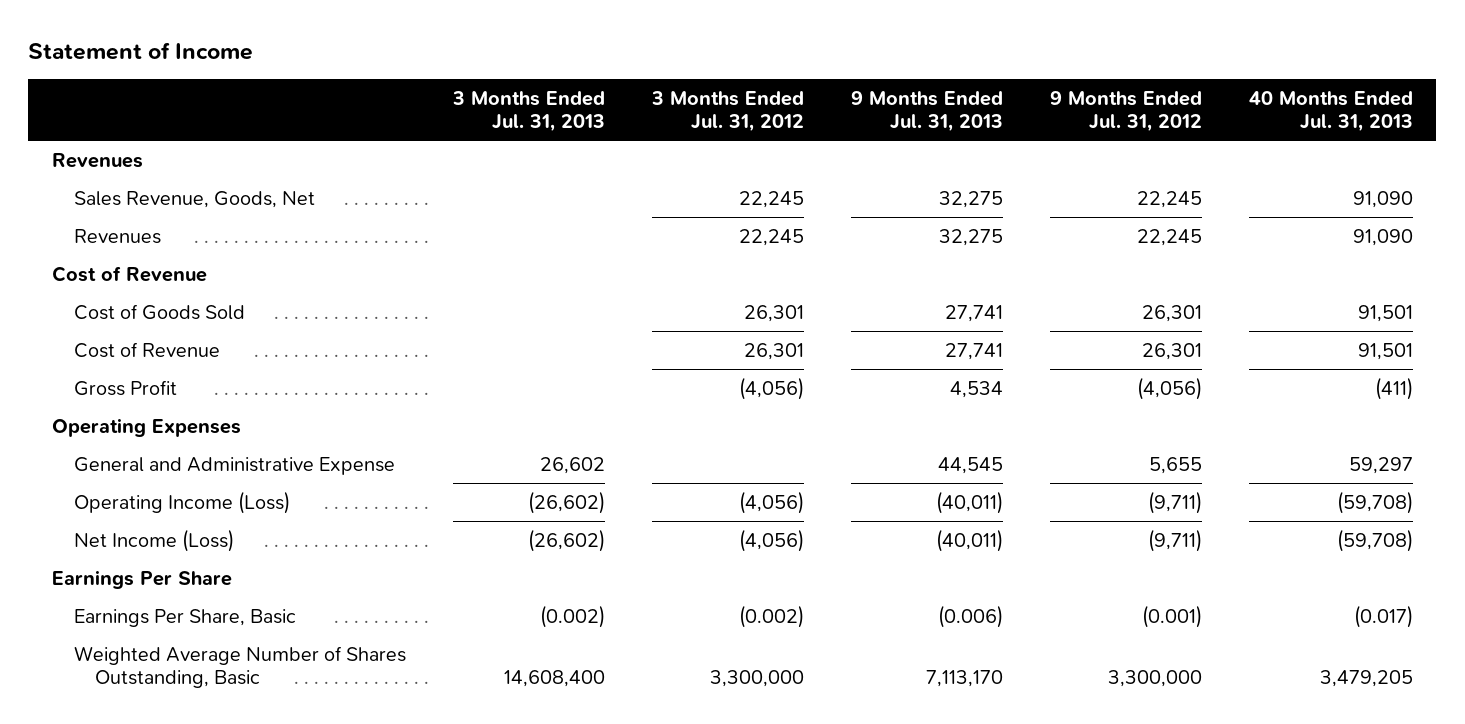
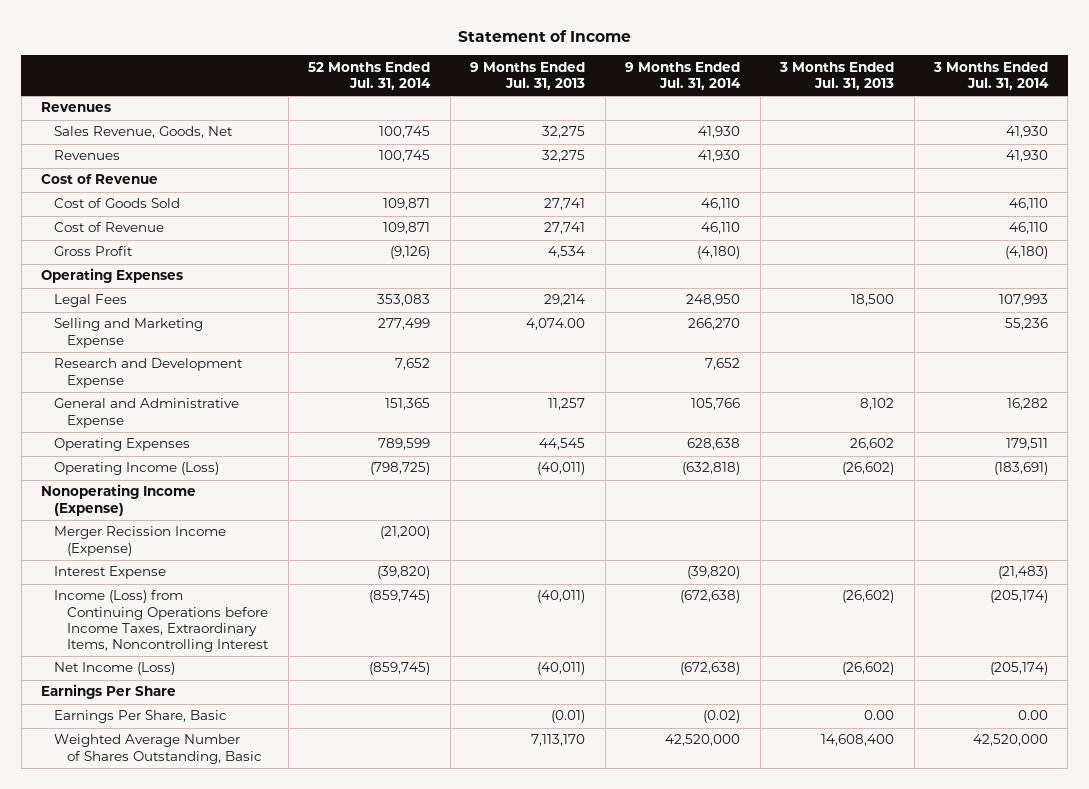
- | 3 Months Ended Jul. 31, 2013 | 3 Months Ended Jul. 31, 2012 | 9 Months Ended Jul. 31, 2013 | 9 Months Ended Jul. 31, 2012 | 40 Months Ended Jul. 31, 2013
+ | 52 Months Ended Jul. 31, 2014 | 9 Months Ended Jul. 31, 2013 | 9 Months Ended Jul. 31, 2014 | 3 Months Ended Jul. 31, 2013 | 3 Months Ended Jul. 31, 2014
- General and Administrative Expense | 26,602 | | 44,545 | 5,655 | 59,297
+ Legal Fees | 353,083 | 29,214 | 248,950 | 18,500 | 107,993
+ Selling and Marketing Expense | 277,499 | 4,074.00 | 266,270 | | 55,236
+ Research and Development Expense | 7,652 | | 7,652 | |
+ General and Administrative Expense | 151,365 | 11,257 | 105,766 | 8,102 | 16,282
+ Operating Expenses | 789,599 | 44,545 | 628,638 | 26,602 | 179,511
+ Nonoperating Income (Expense)
+ Merger Recission Income (Expense) | (21,200) | | | |
+ Interest Expense | (39,820) | | (39,820) | | (21,483)
+ Income (Loss) from Continuing Operations before Income Taxes, Extraordinary Items, Noncontrolling Interest | (859,745) | (40,011) | (672,638) | (26,602) | (205,174)
- Earnings Per Share, Basic | (0.002) | (0.002) | (0.006) | (0.001) | (0.017)
+ Earnings Per Share, Basic | | (0.01) | (0.02) | 0.00 | 0.00

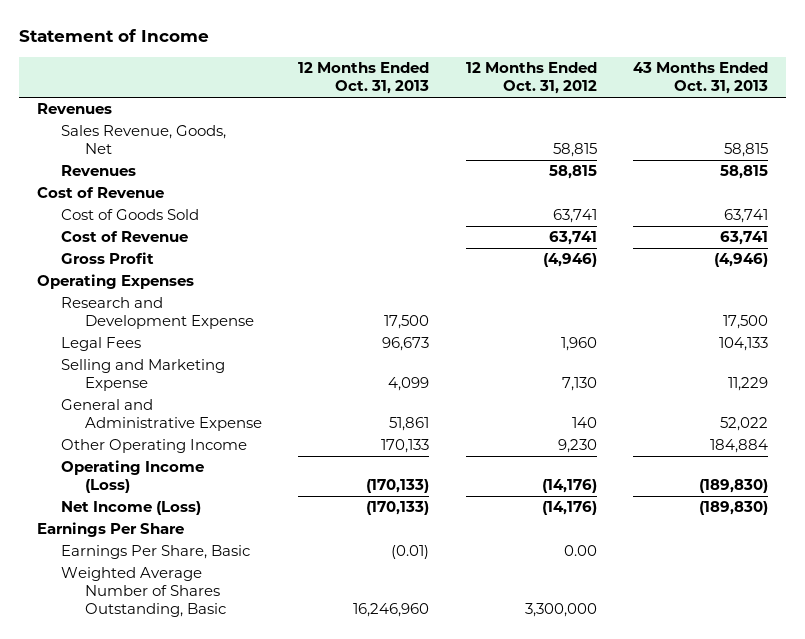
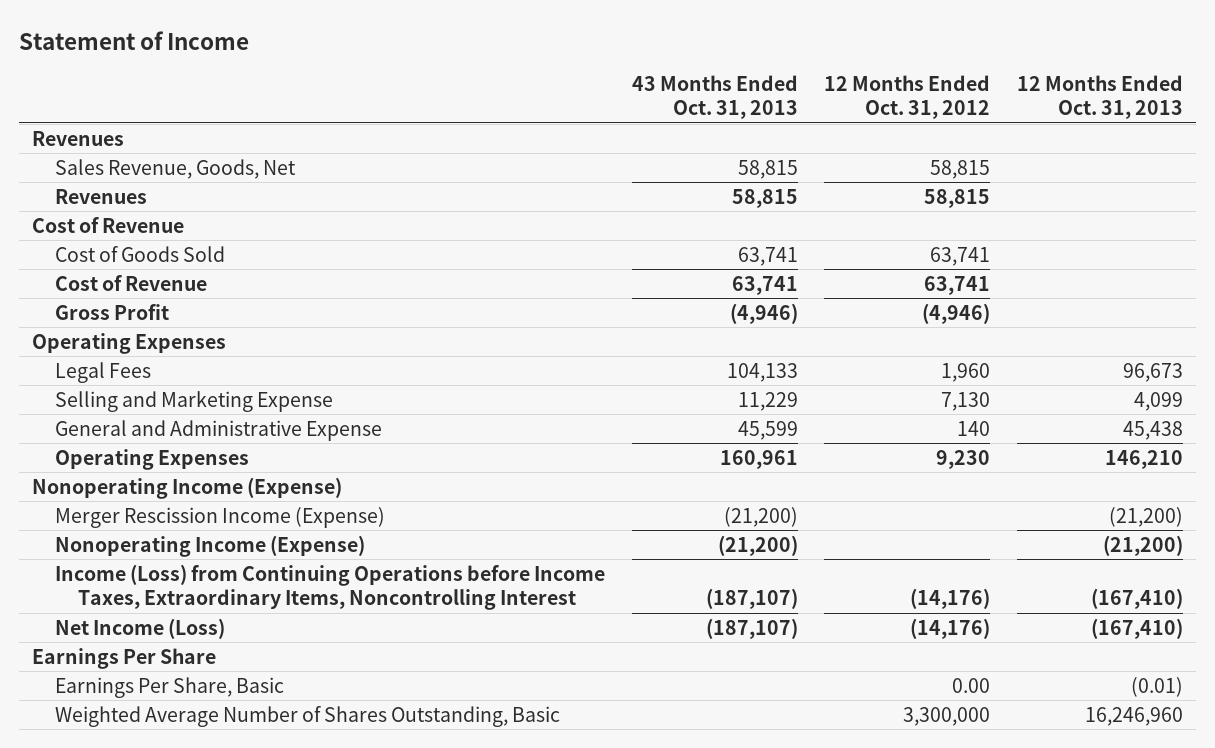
- | 12 Months Ended Oct. 31, 2013 | 12 Months Ended Oct. 31, 2012 | 43 Months Ended Oct. 31, 2013
+ | 43 Months Ended Oct. 31, 2013 | 12 Months Ended Oct. 31, 2012 | 12 Months Ended Oct. 31, 2013
- Research and Development Expense | 17,500 | | 17,500
- General and Administrative Expense | 51,861 | 140 | 52,022
- Other Operating Income | 170,133 | 9,230 | 184,884
- Operating Income (Loss) | (170,133) | (14,176) | (189,830)
- Net Income (Loss) | (170,133) | (14,176) | (189,830)
+ General and Administrative Expense | 45,599 | 140 | 45,438
+ Operating Expenses | 160,961 | 9,230 | 146,210
+ Nonoperating Income (Expense)
+ Merger Rescission Income (Expense) | (21,200) | | (21,200)
+ Nonoperating Income (Expense) | (21,200) | | (21,200)
+ Income (Loss) from Continuing Operations before Income Taxes, Extraordinary Items, Noncontrolling Interest | (187,107) | (14,176) | (167,410)
+ Net Income (Loss) | (187,107) | (14,176) | (167,410)

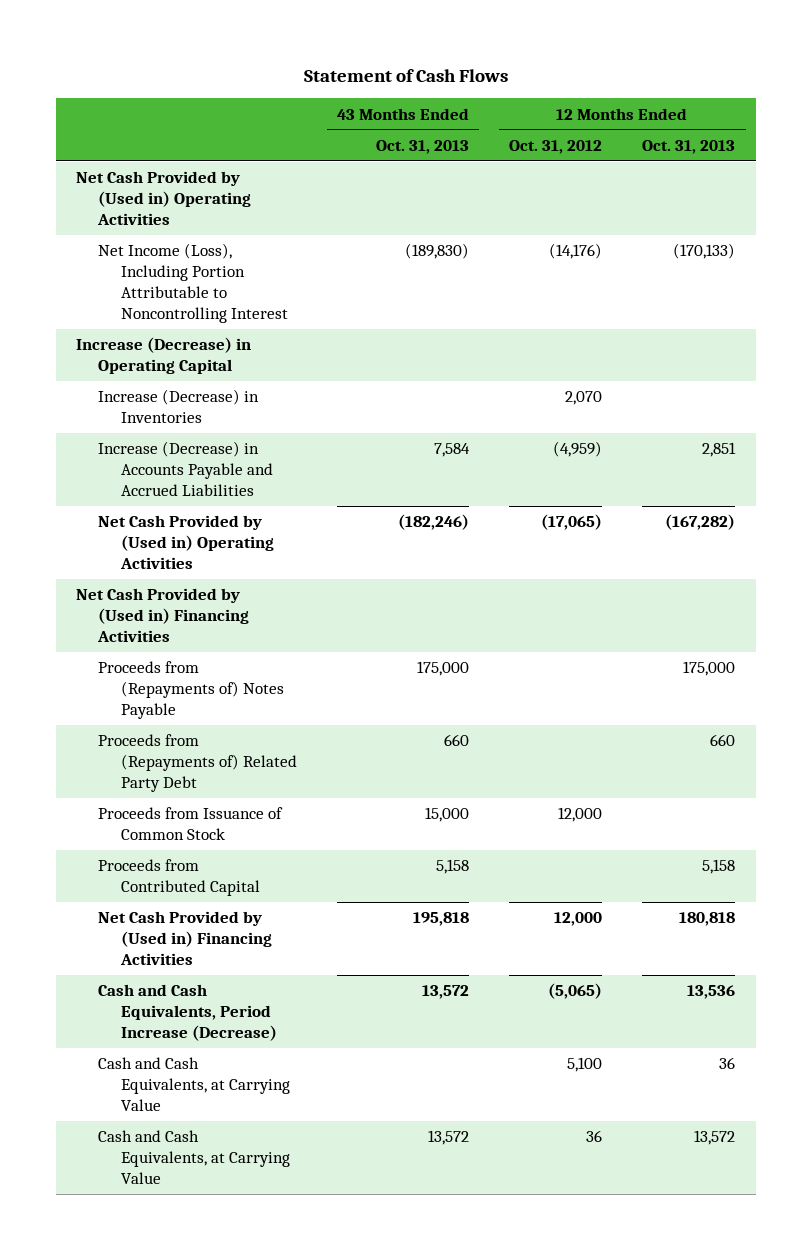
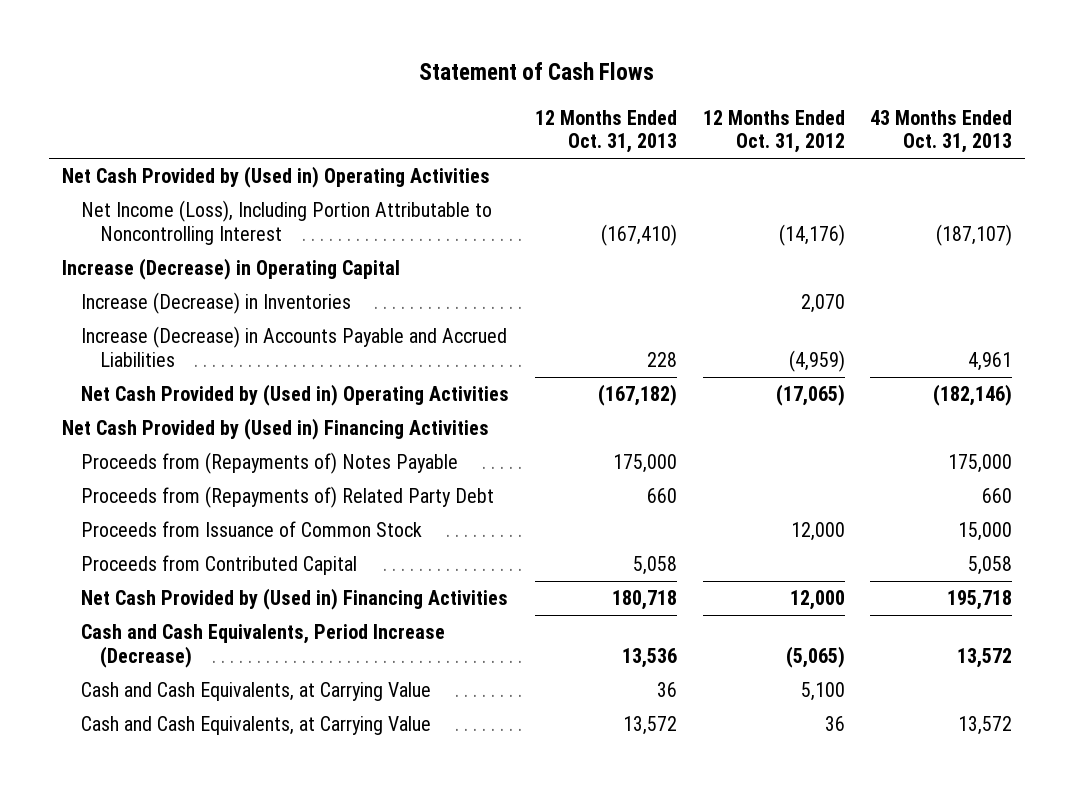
- | 43 Months Ended Oct. 31, 2013 | 12 Months Ended Oct. 31, 2012 | 12 Months Ended Oct. 31, 2013
+ | 12 Months Ended Oct. 31, 2013 | 12 Months Ended Oct. 31, 2012 | 43 Months Ended Oct. 31, 2013
- Net Income (Loss), Including Portion Attributable to Noncontrolling Interest | (189,830) | (14,176) | (170,133)
+ Net Income (Loss), Including Portion Attributable to Noncontrolling Interest | (167,410) | (14,176) | (187,107)
- Increase (Decrease) in Accounts Payable and Accrued Liabilities | 7,584 | (4,959) | 2,851
- Net Cash Provided by (Used in) Operating Activities | (182,246) | (17,065) | (167,282)
+ Increase (Decrease) in Accounts Payable and Accrued Liabilities | 228 | (4,959) | 4,961
+ Net Cash Provided by (Used in) Operating Activities | (167,182) | (17,065) | (182,146)
- Proceeds from Contributed Capital | 5,158 | | 5,158
- Net Cash Provided by (Used in) Financing Activities | 195,818 | 12,000 | 180,818
+ Proceeds from Contributed Capital | 5,058 | | 5,058
+ Net Cash Provided by (Used in) Financing Activities | 180,718 | 12,000 | 195,718

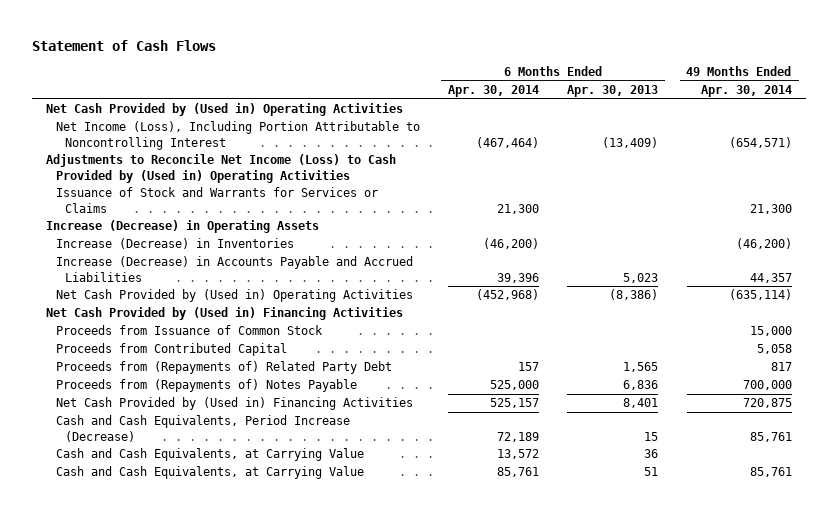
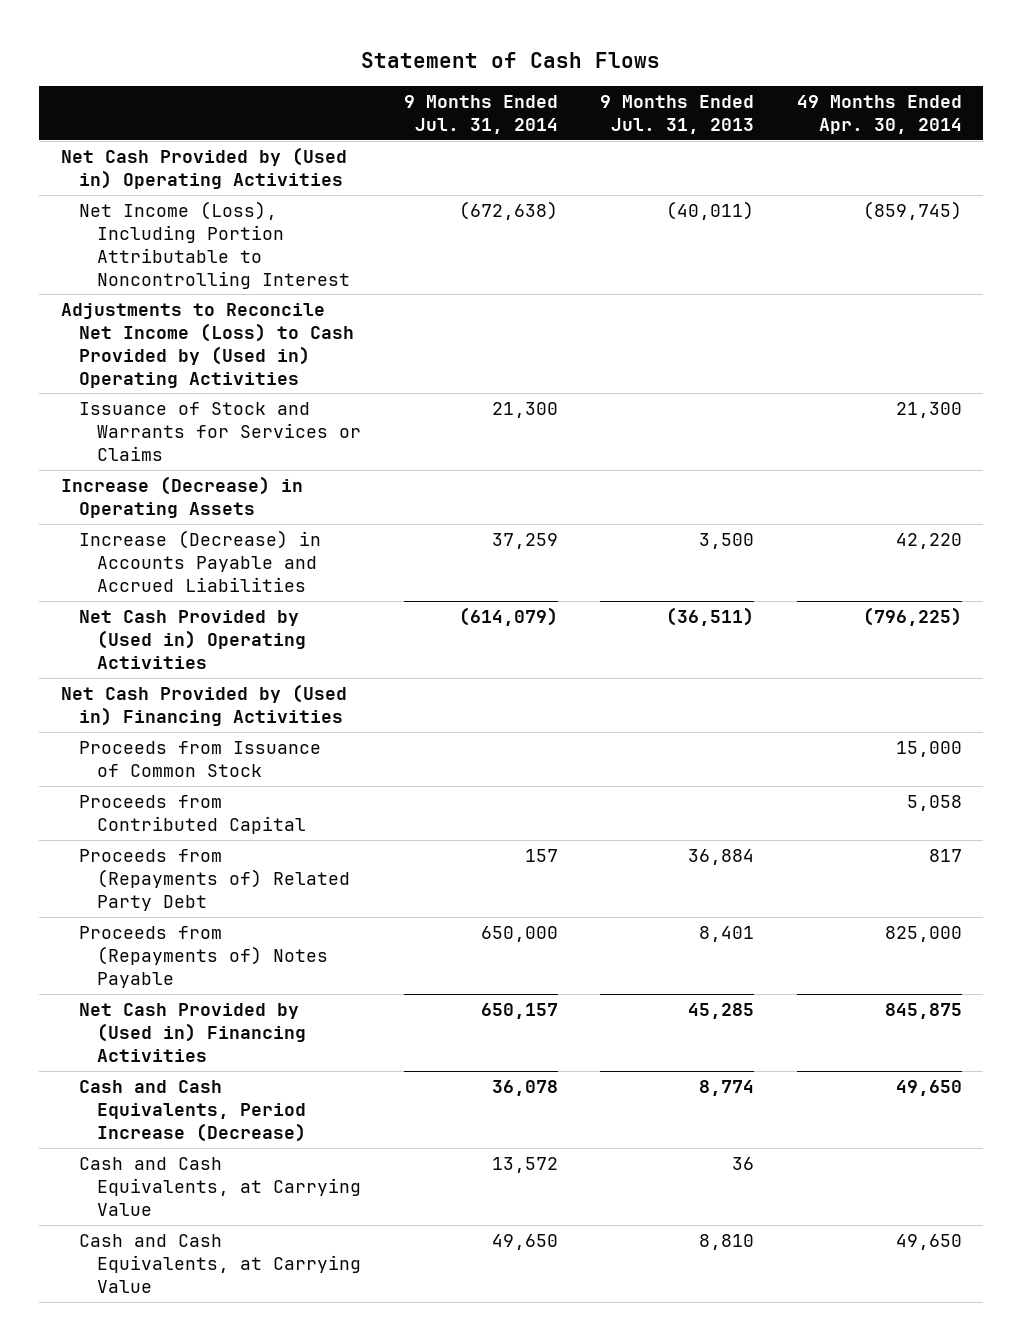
- | 6 Months Ended Apr. 30, 2014 | 6 Months Ended Apr. 30, 2013 | 49 Months Ended Apr. 30, 2014
+ | 9 Months Ended Jul. 31, 2014 | 9 Months Ended Jul. 31, 2013 | 49 Months Ended Apr. 30, 2014
- Net Income (Loss), Including Portion Attributable to Noncontrolling Interest | (467,464) | (13,409) | (654,571)
+ Net Income (Loss), Including Portion Attributable to Noncontrolling Interest | (672,638) | (40,011) | (859,745)
- Increase (Decrease) in Inventories | (46,200) | | (46,200)
- Increase (Decrease) in Accounts Payable and Accrued Liabilities | 39,396 | 5,023 | 44,357
- Net Cash Provided by (Used in) Operating Activities | (452,968) | (8,386) | (635,114)
+ Increase (Decrease) in Accounts Payable and Accrued Liabilities | 37,259 | 3,500 | 42,220
+ Net Cash Provided by (Used in) Operating Activities | (614,079) | (36,511) | (796,225)
- Proceeds from (Repayments of) Notes Payable | 525,000 | 6,836 | 700,000
- Net Cash Provided by (Used in) Financing Activities | 525,157 | 8,401 | 720,875
- Cash and Cash Equivalents, Period Increase (Decrease) | 72,189 | 15 | 85,761
+ Proceeds from (Repayments of) Notes Payable | 650,000 | 8,401 | 825,000
+ Net Cash Provided by (Used in) Financing Activities | 650,157 | 45,285 | 845,875
+ Cash and Cash Equivalents, Period Increase (Decrease) | 36,078 | 8,774 | 49,650
- Cash and Cash Equivalents, at Carrying Value | 85,761 | 51 | 85,761
+ Cash and Cash Equivalents, at Carrying Value | 49,650 | 8,810 | 49,650

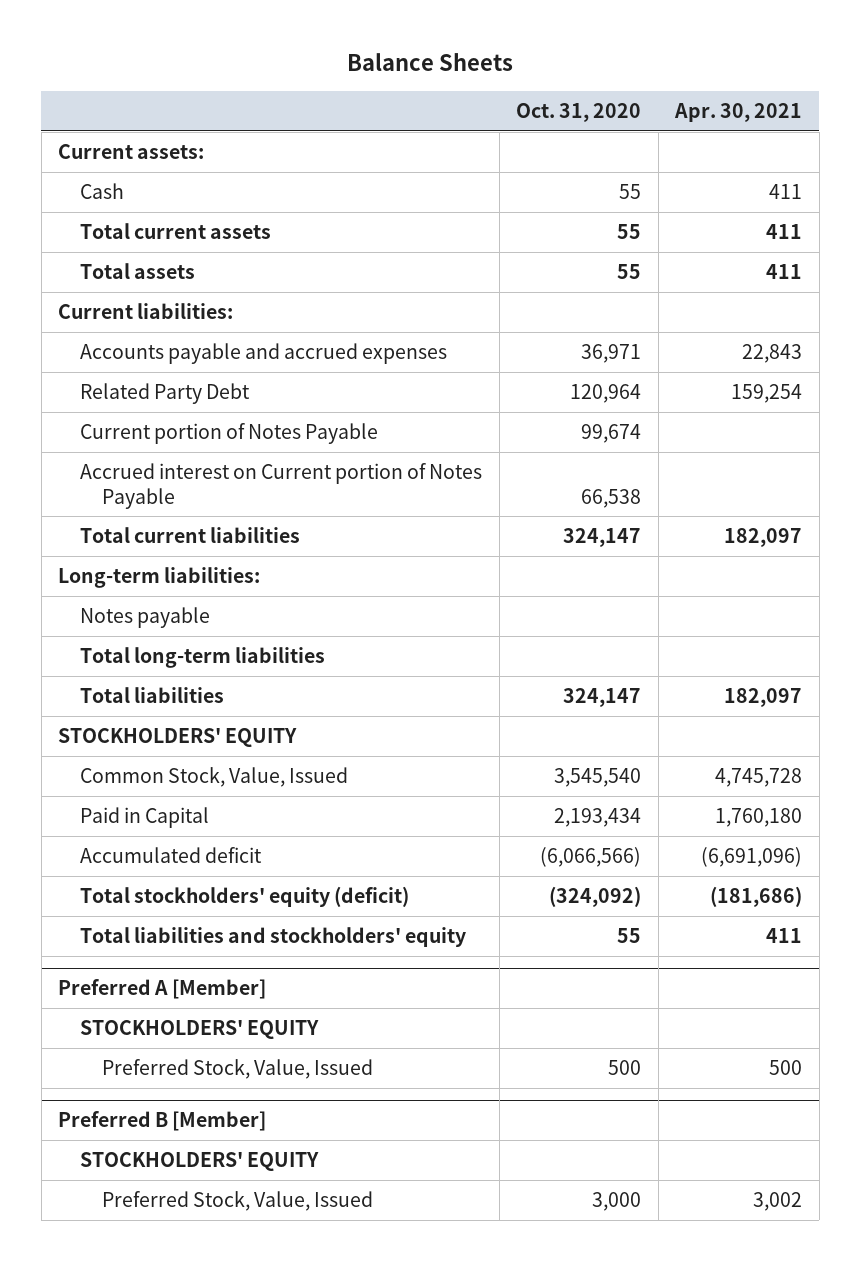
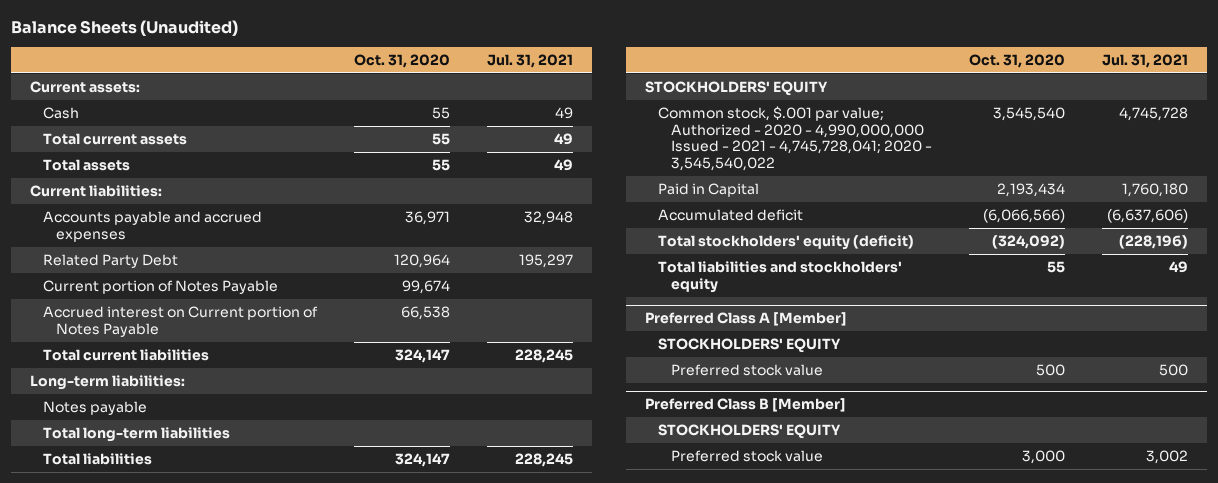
- Balance Sheets
+ Balance Sheets (Unaudited)
- | Oct. 31, 2020 | Apr. 30, 2021
+ | Oct. 31, 2020 | Jul. 31, 2021
- Common Stock, Value, Issued | 3,545,540 | 4,745,728
+ Common stock, $.001 par value; Authorized - 2020 - 4,990,000,000 Issued - 2021 - 4,745,728,041; 2020 - 3,545,540,022 | 3,545,540 | 4,745,728
- Preferred A [Member]
+ Preferred Class A [Member]
- Preferred Stock, Value, Issued | 500 | 500
- Preferred B [Member]
+ Preferred stock value | 500 | 500
+ Preferred Class B [Member]
- Preferred Stock, Value, Issued | 3,000 | 3,002
+ Preferred stock value | 3,000 | 3,002

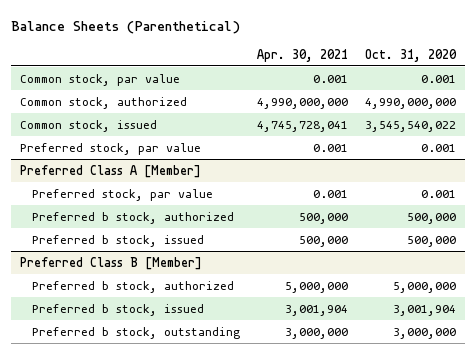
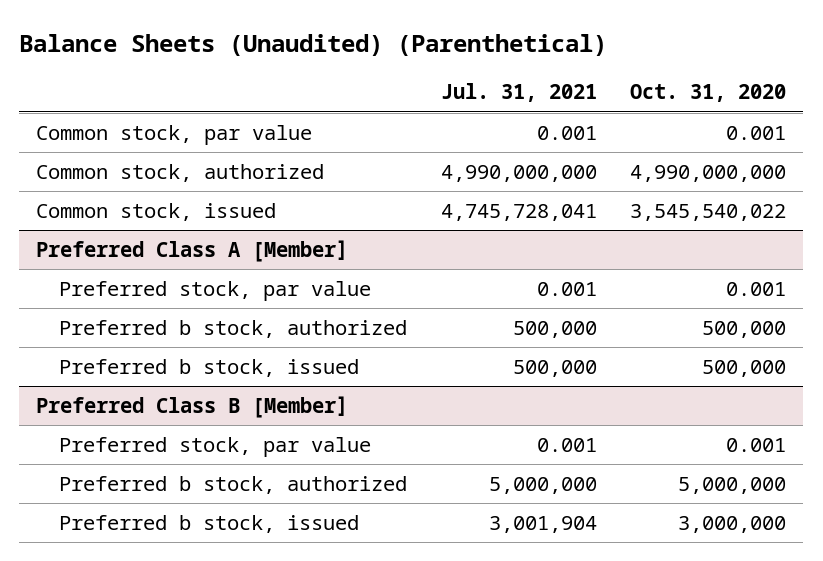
- Balance Sheets (Parenthetical)
+ Balance Sheets (Unaudited) (Parenthetical)
- | Apr. 30, 2021 | Oct. 31, 2020
+ | Jul. 31, 2021 | Oct. 31, 2020
- Preferred stock, par value | 0.001 | 0.001
@ Preferred Class B [Member]
+ Preferred stock, par value | 0.001 | 0.001
- Preferred b stock, issued | 3,001,904 | 3,001,904
- Preferred b stock, outstanding | 3,000,000 | 3,000,000
+ Preferred b stock, issued | 3,001,904 | 3,000,000

